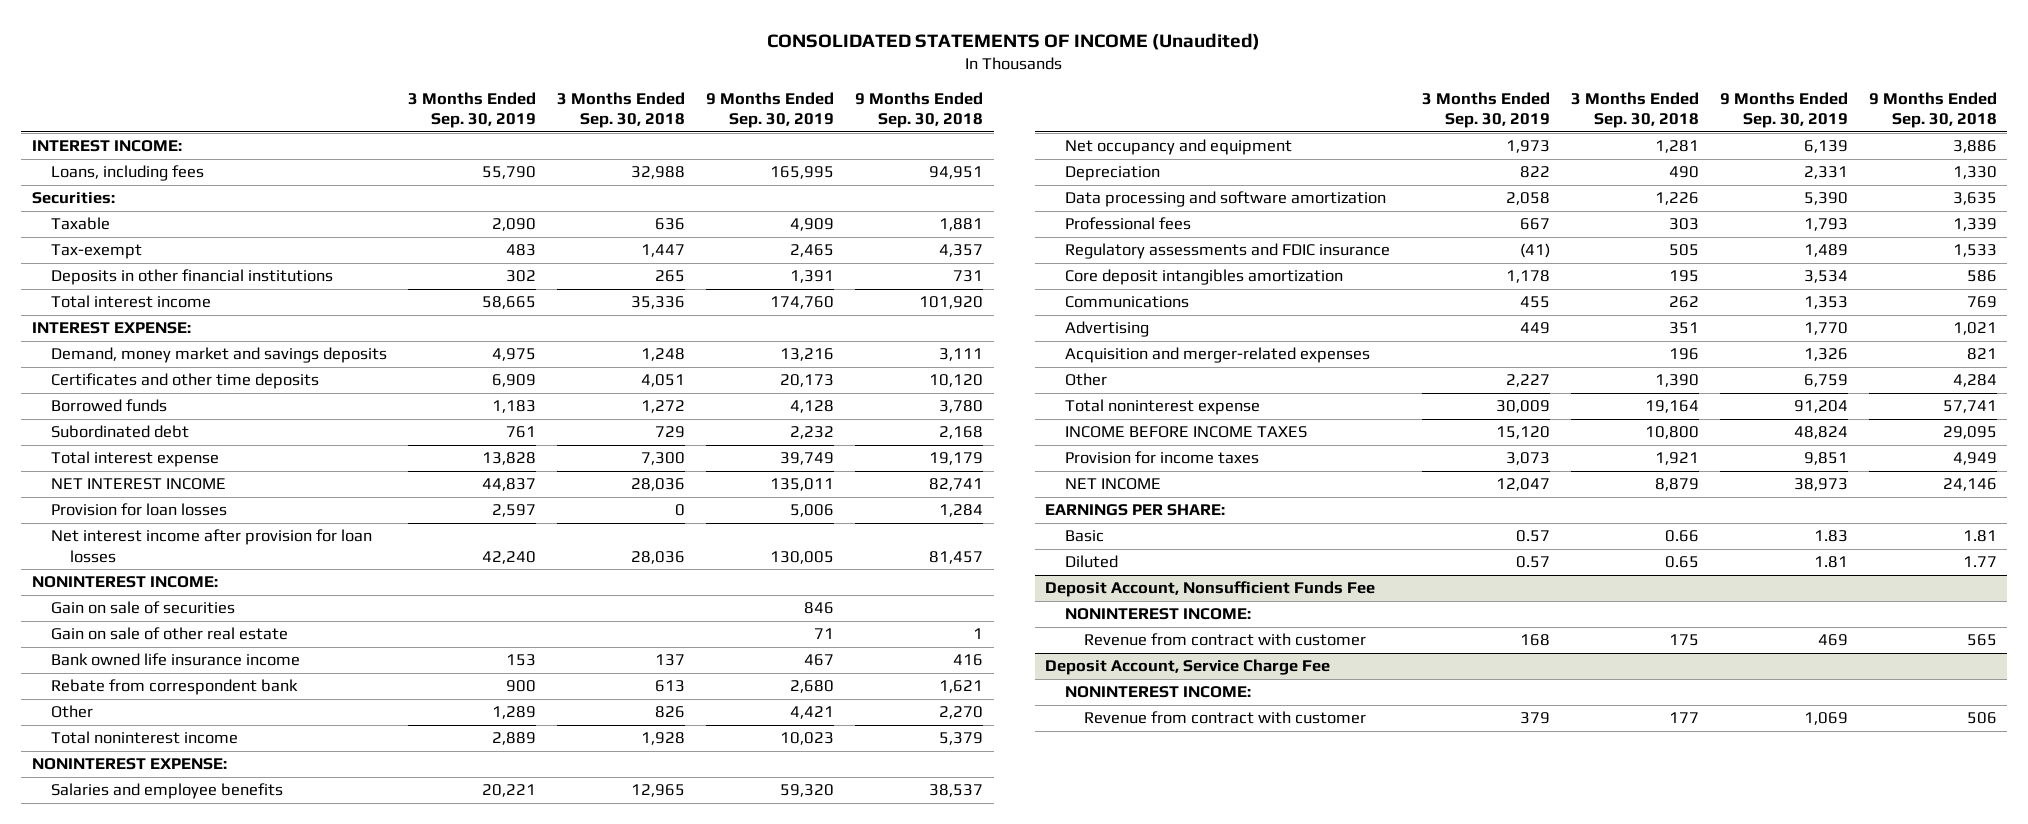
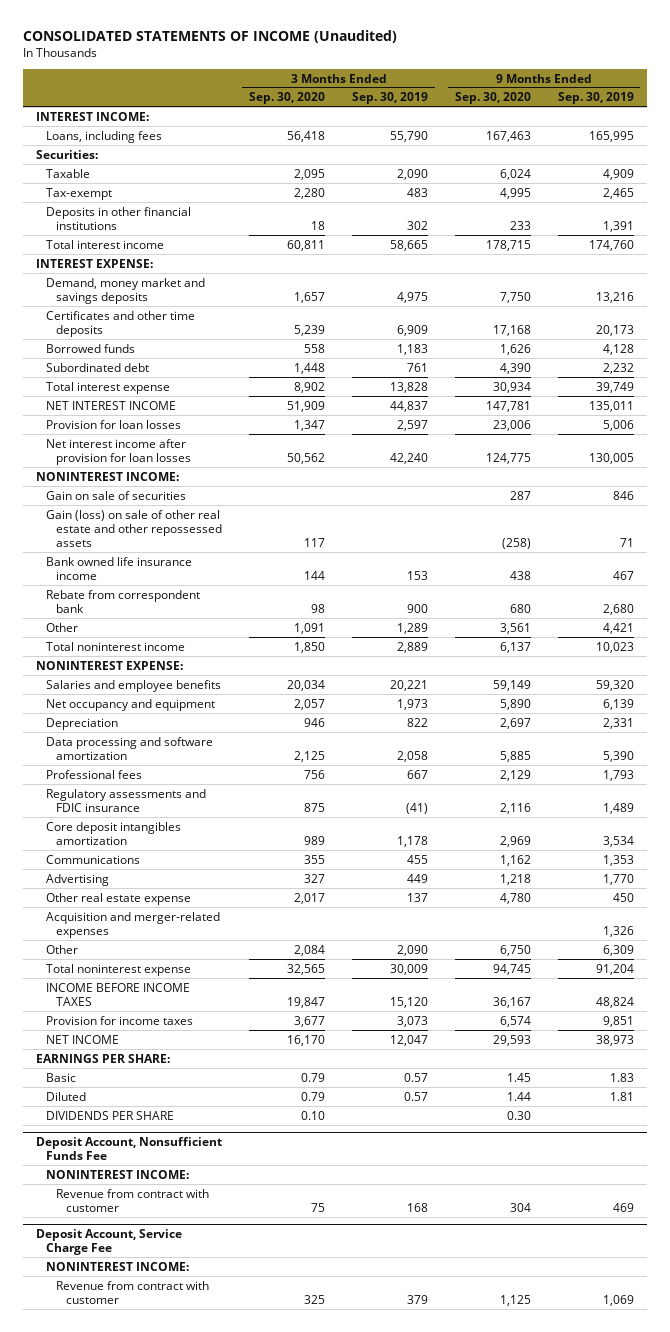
- | 3 Months Ended Sep. 30, 2019 | 3 Months Ended Sep. 30, 2018 | 9 Months Ended Sep. 30, 2019 | 9 Months Ended Sep. 30, 2018
+ | 3 Months Ended Sep. 30, 2020 | 3 Months Ended Sep. 30, 2019 | 9 Months Ended Sep. 30, 2020 | 9 Months Ended Sep. 30, 2019
- Gain on sale of other real estate | | | 71 | 1
+ Gain (loss) on sale of other real estate and other repossessed assets | 117 | | (258) | 71
+ Other real estate expense | 2,017 | 137 | 4,780 | 450
- Other | 2,227 | 1,390 | 6,759 | 4,284
+ Other | 2,084 | 2,090 | 6,750 | 6,309
+ DIVIDENDS PER SHARE | 0.10 | | 0.30 |

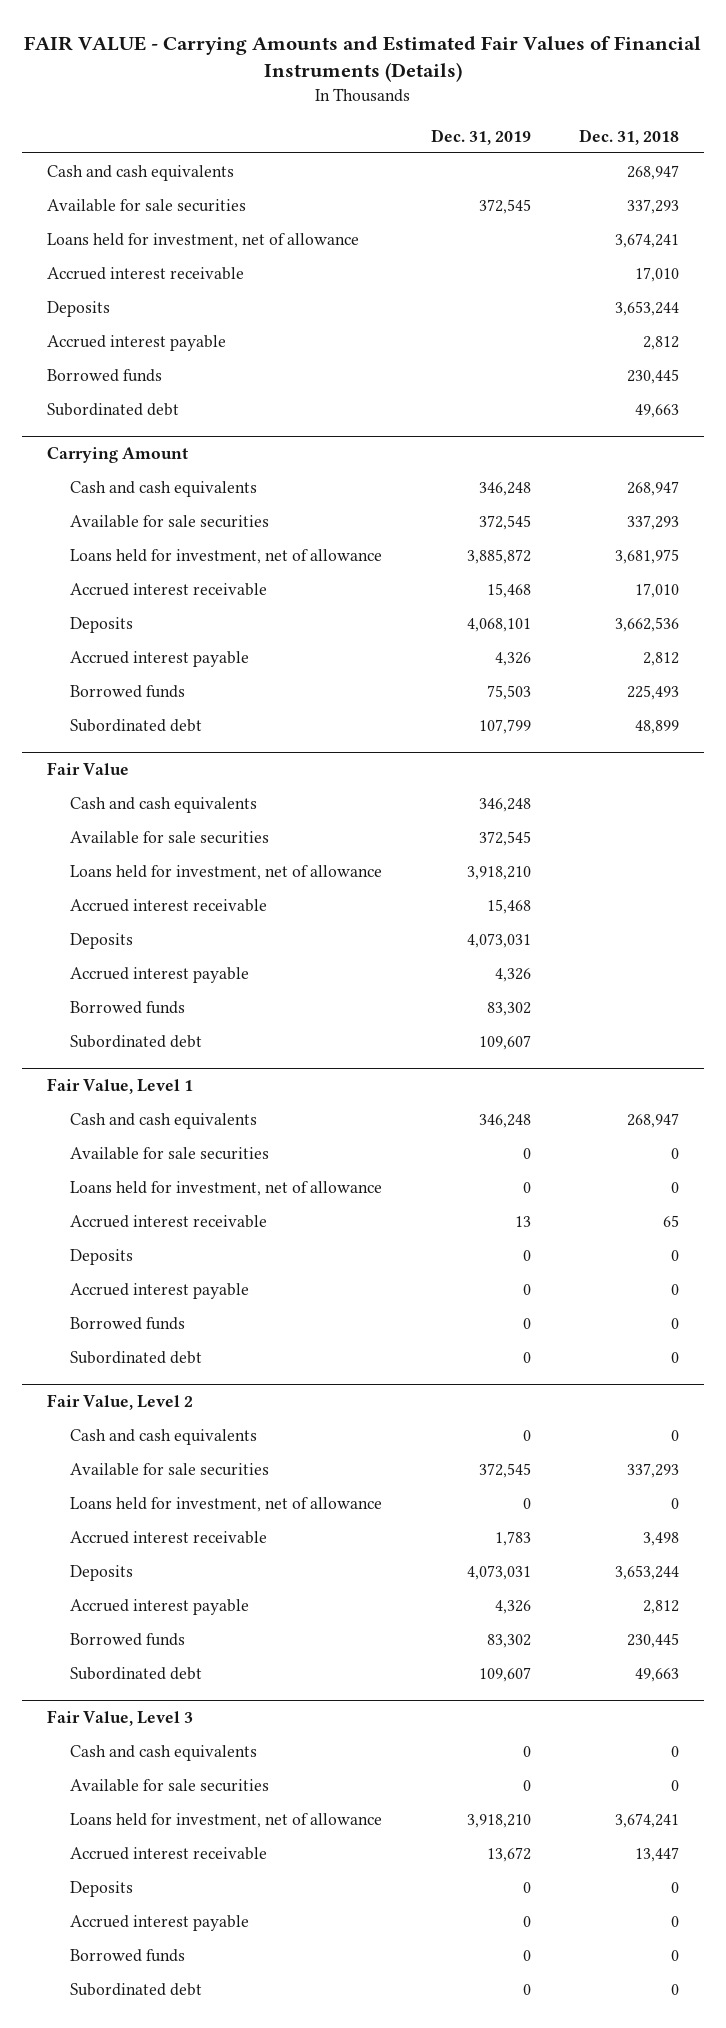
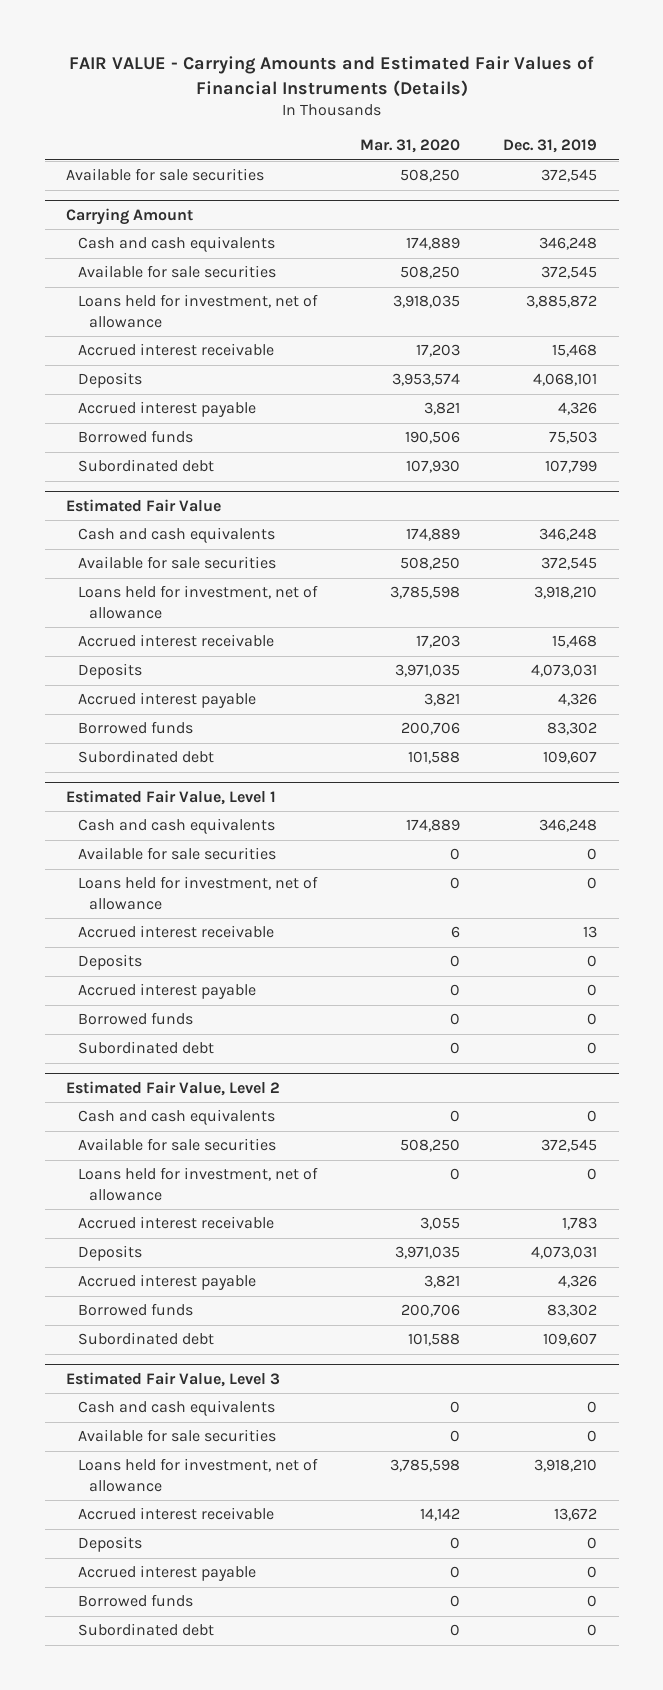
- | Dec. 31, 2019 | Dec. 31, 2018
+ | Mar. 31, 2020 | Dec. 31, 2019
- Cash and cash equivalents | | 268,947
- Loans held for investment, net of allowance | | 3,674,241
- Accrued interest receivable | | 17,010
- Deposits | | 3,653,244
- Accrued interest payable | | 2,812
- Borrowed funds | | 230,445
- Subordinated debt | | 49,663
- Fair Value
+ Estimated Fair Value
- Fair Value, Level 1
+ Estimated Fair Value, Level 1
- Fair Value, Level 2
+ Estimated Fair Value, Level 2
- Fair Value, Level 3
+ Estimated Fair Value, Level 3

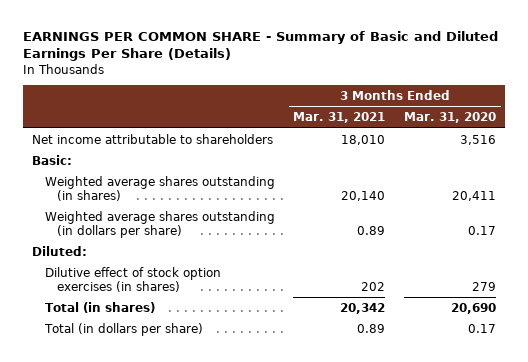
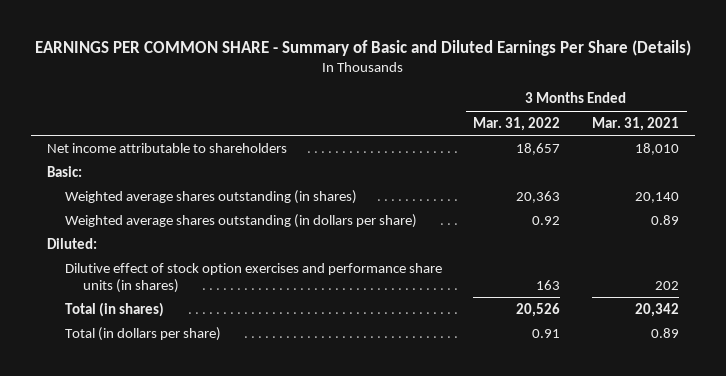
- | 3 Months Ended Mar. 31, 2021 | 3 Months Ended Mar. 31, 2020
+ | 3 Months Ended Mar. 31, 2022 | 3 Months Ended Mar. 31, 2021
- Dilutive effect of stock option exercises (in shares) | 202 | 279
+ Dilutive effect of stock option exercises and performance share units (in shares) | 163 | 202

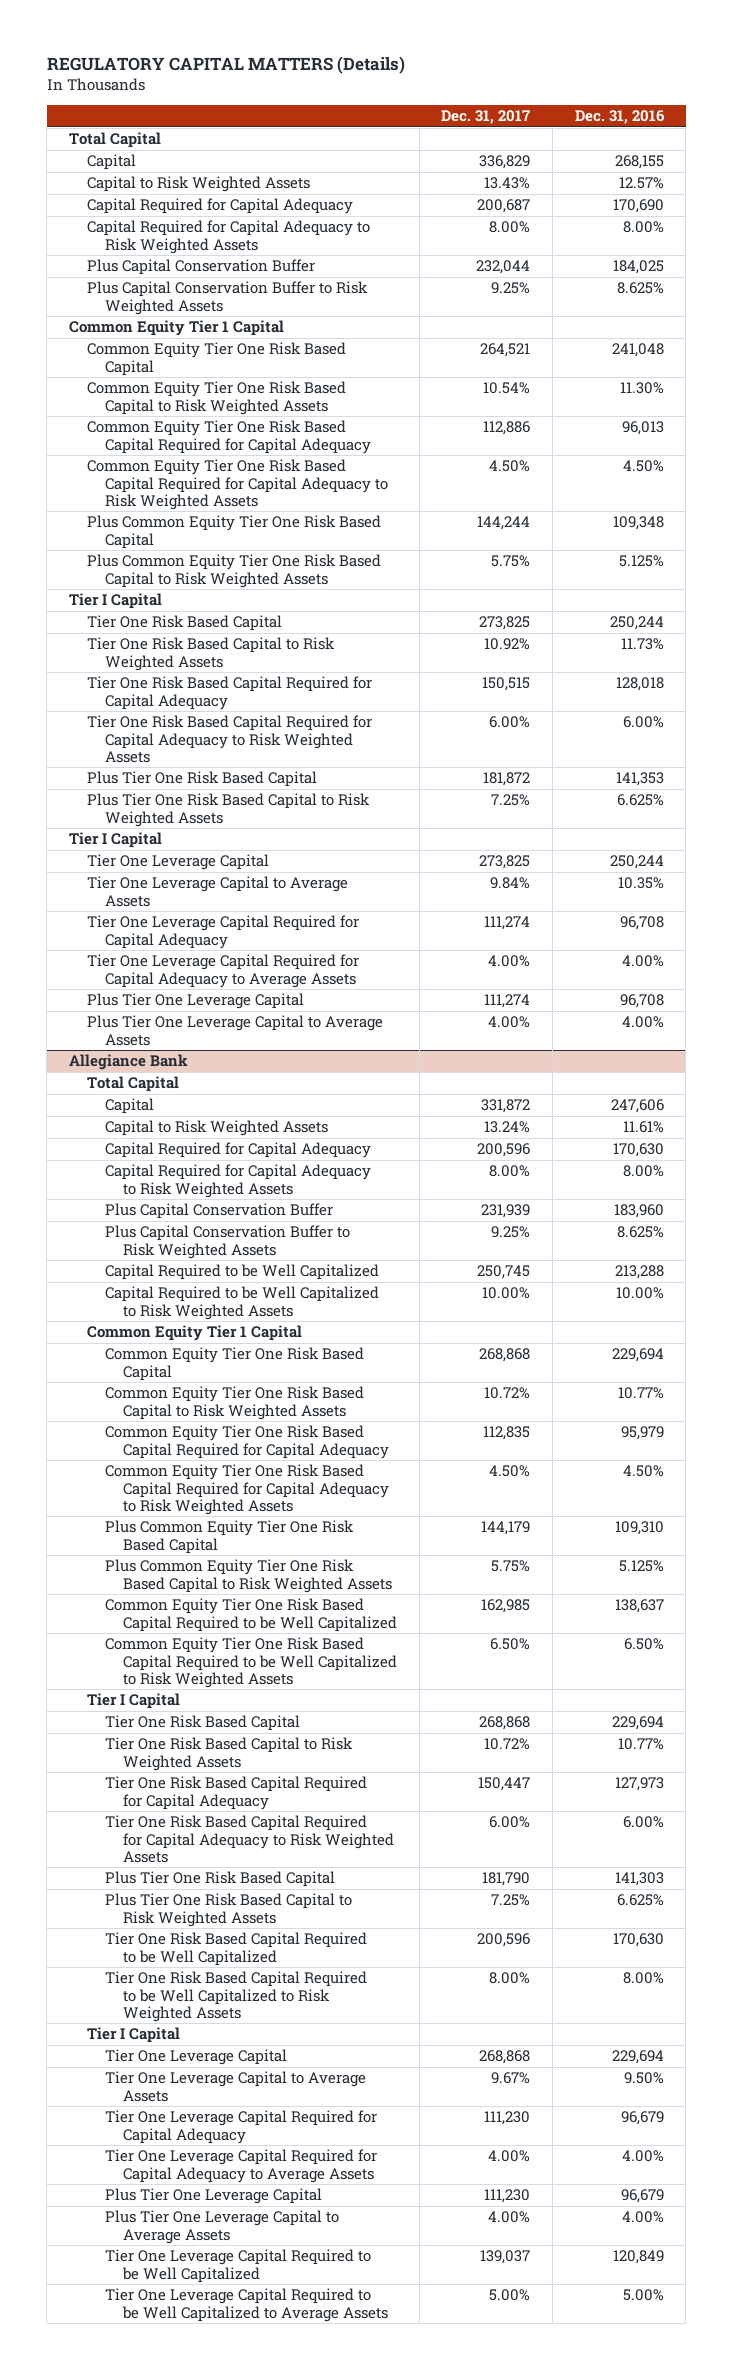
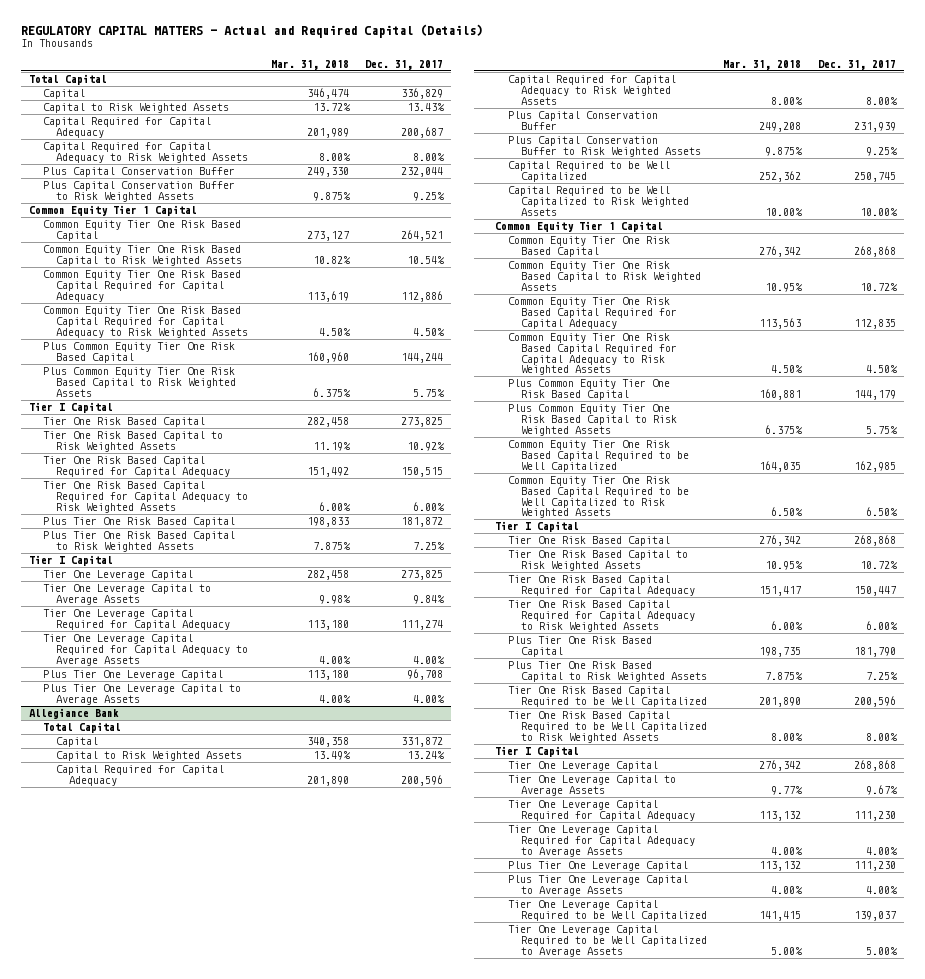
- REGULATORY CAPITAL MATTERS (Details)
+ REGULATORY CAPITAL MATTERS - Actual and Required Capital (Details)
- | Dec. 31, 2017 | Dec. 31, 2016
+ | Mar. 31, 2018 | Dec. 31, 2017
- Plus Tier One Leverage Capital | 111,274 | 96,708
+ Plus Tier One Leverage Capital | 113,180 | 96,708

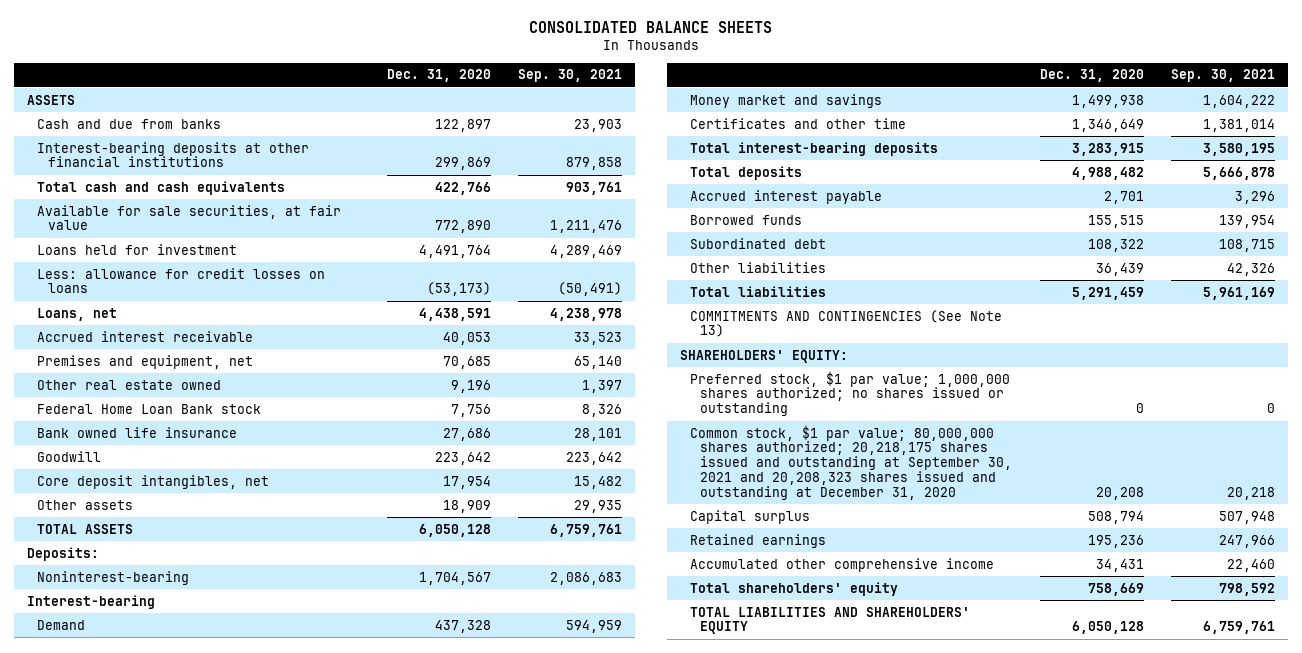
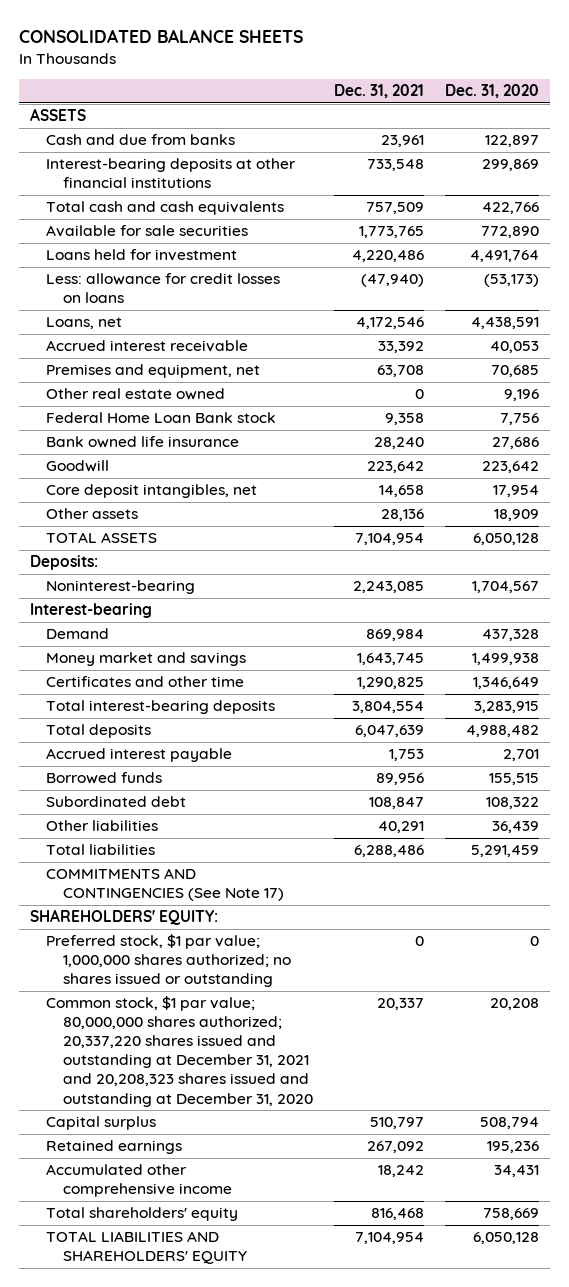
- | Dec. 31, 2020 | Sep. 30, 2021
+ | Dec. 31, 2021 | Dec. 31, 2020
- Available for sale securities, at fair value | 772,890 | 1,211,476
+ Available for sale securities | 1,773,765 | 772,890
- COMMITMENTS AND CONTINGENCIES (See Note 13)
+ COMMITMENTS AND CONTINGENCIES (See Note 17)
- Common stock, $1 par value; 80,000,000 shares authorized; 20,218,175 shares issued and outstanding at September 30, 2021 and 20,208,323 shares issued and outstanding at December 31, 2020 | 20,208 | 20,218
+ Common stock, $1 par value; 80,000,000 shares authorized; 20,337,220 shares issued and outstanding at December 31, 2021 and 20,208,323 shares issued and outstanding at December 31, 2020 | 20,337 | 20,208

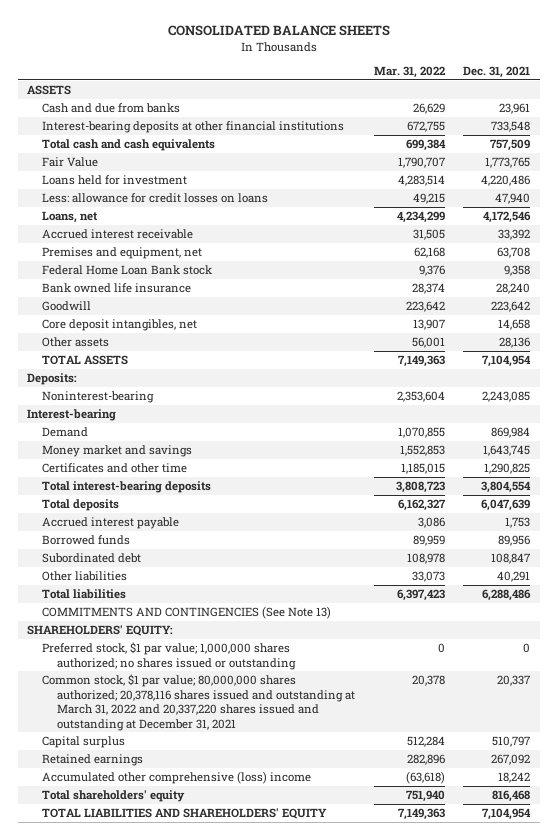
- | Dec. 31, 2021 | Dec. 31, 2020
+ | Mar. 31, 2022 | Dec. 31, 2021
- Available for sale securities | 1,773,765 | 772,890
+ Fair Value | 1,790,707 | 1,773,765
- Less: allowance for credit losses on loans | (47,940) | (53,173)
+ Less: allowance for credit losses on loans | 49,215 | 47,940
- Other real estate owned | 0 | 9,196
- COMMITMENTS AND CONTINGENCIES (See Note 17)
+ COMMITMENTS AND CONTINGENCIES (See Note 13)
- Common stock, $1 par value; 80,000,000 shares authorized; 20,337,220 shares issued and outstanding at December 31, 2021 and 20,208,323 shares issued and outstanding at December 31, 2020 | 20,337 | 20,208
+ Common stock, $1 par value; 80,000,000 shares authorized; 20,378,116 shares issued and outstanding at March 31, 2022 and 20,337,220 shares issued and outstanding at December 31, 2021 | 20,378 | 20,337
- Accumulated other comprehensive income | 18,242 | 34,431
+ Accumulated other comprehensive (loss) income | (63,618) | 18,242

